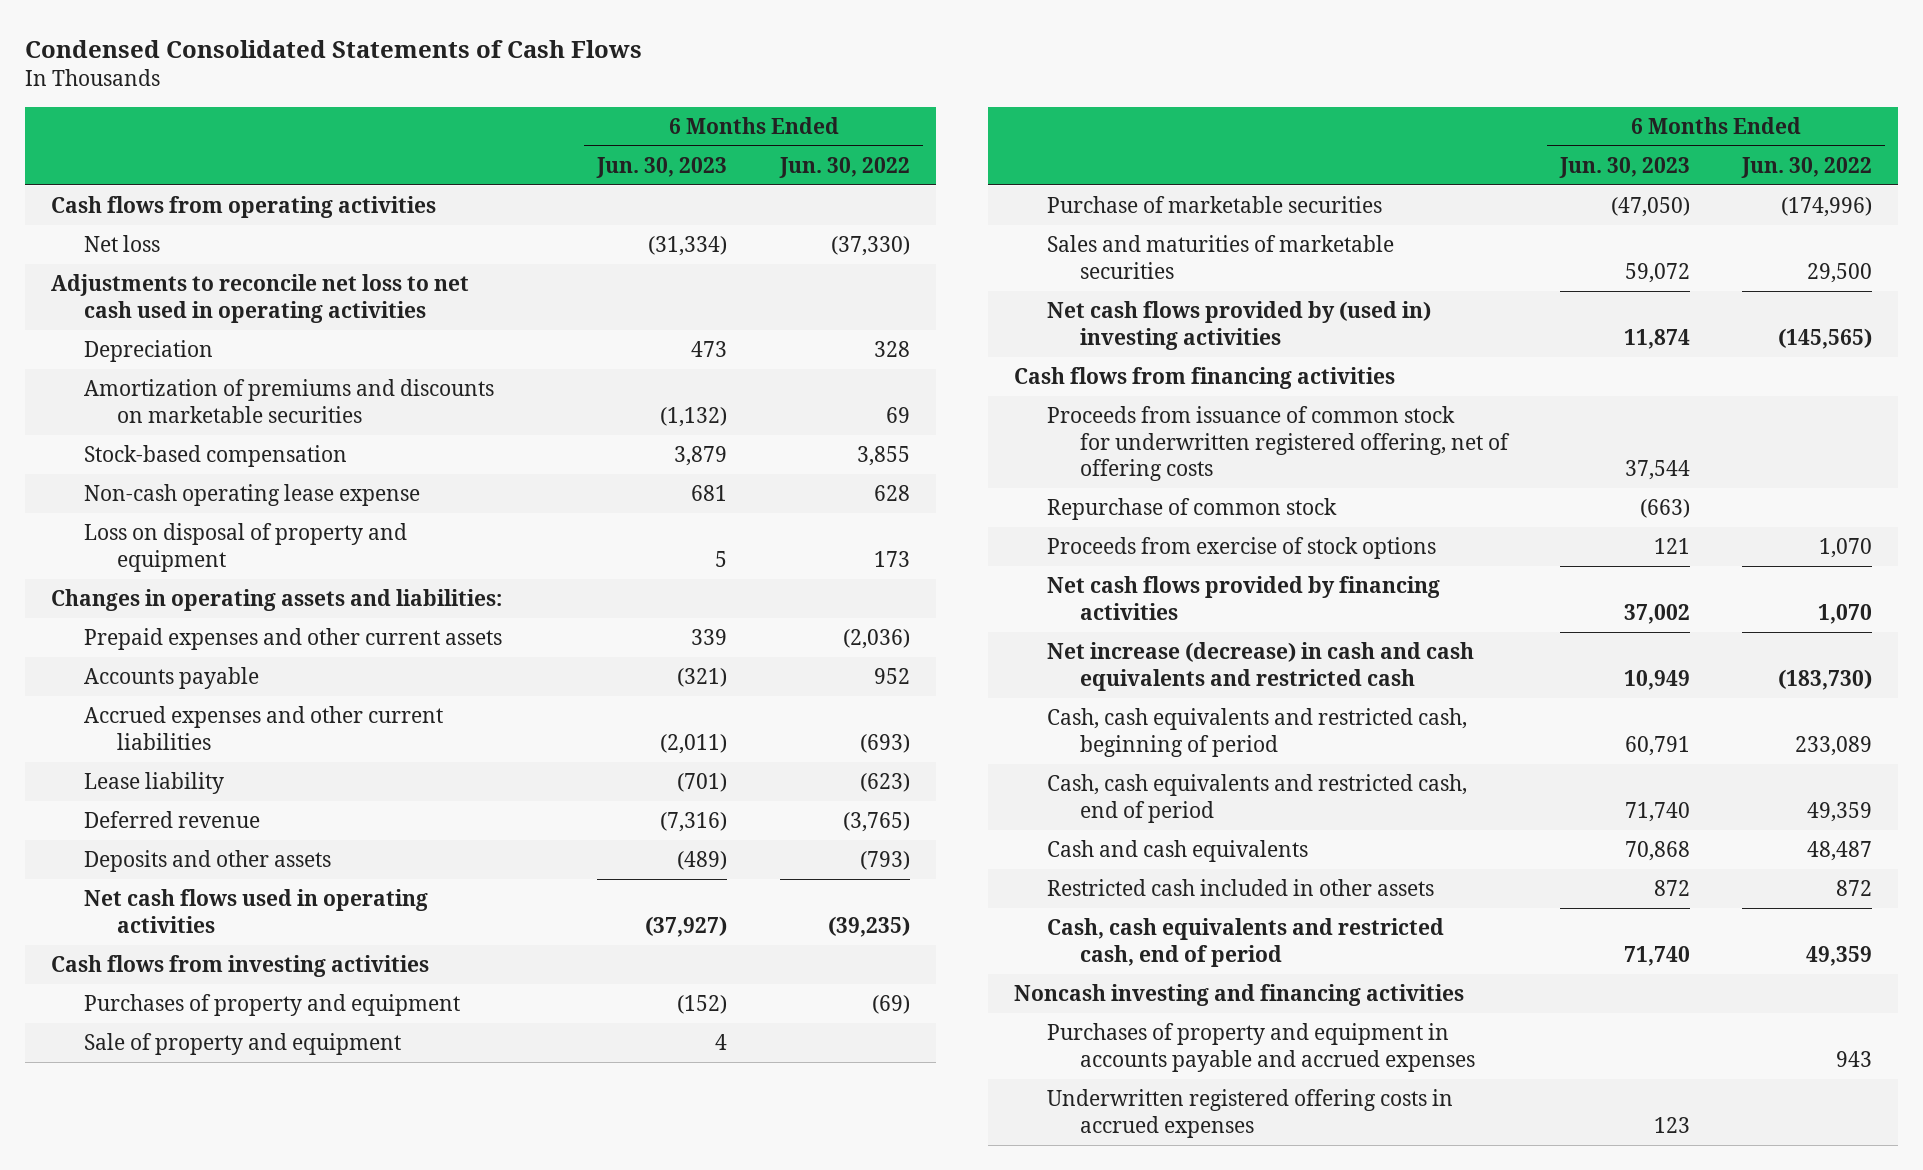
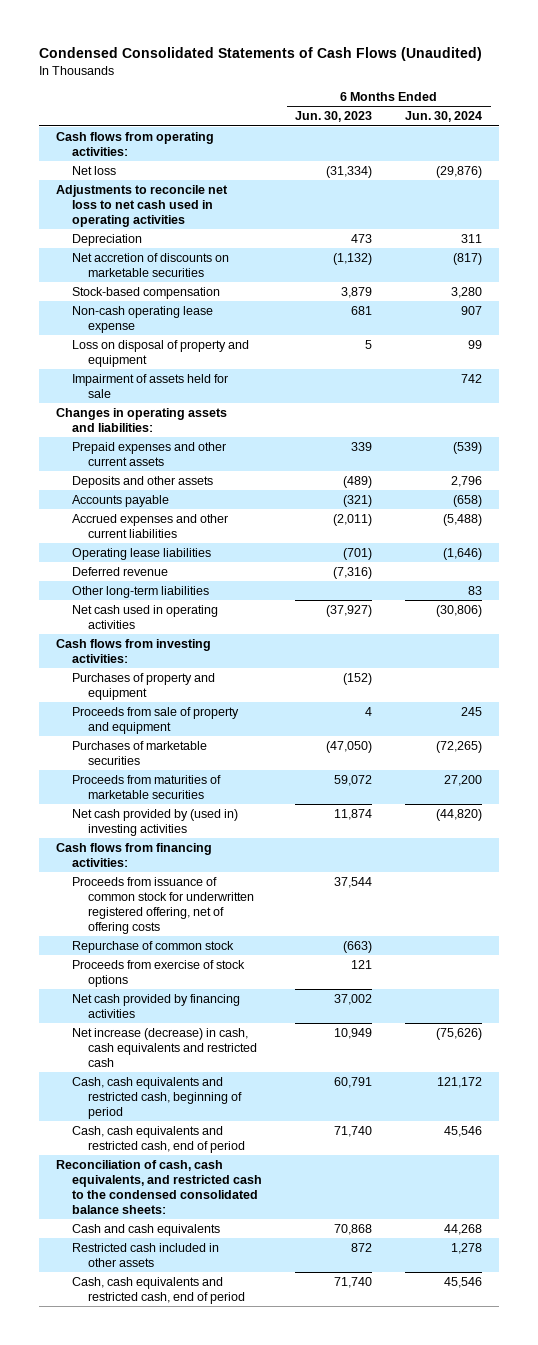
- Condensed Consolidated Statements of Cash Flows
+ Condensed Consolidated Statements of Cash Flows (Unaudited)
- | 6 Months Ended Jun. 30, 2023 | 6 Months Ended Jun. 30, 2022
+ | 6 Months Ended Jun. 30, 2023 | 6 Months Ended Jun. 30, 2024
- Cash flows from operating activities
+ Cash flows from operating activities:
- Amortization of premiums and discounts on marketable securities | (1,132) | 69
+ Net accretion of discounts on marketable securities | (1,132) | (817)
+ Impairment of assets held for sale | | 742
moved up: Deposits and other assets | (489) | 2,796
- Lease liability | (701) | (623)
+ Operating lease liabilities | (701) | (1,646)
- Net cash flows used in operating activities | (37,927) | (39,235)
- Cash flows from investing activities
+ Other long-term liabilities | | 83
+ Net cash used in operating activities | (37,927) | (30,806)
+ Cash flows from investing activities:
- Sale of property and equipment | 4 |
- Purchase of marketable securities | (47,050) | (174,996)
- Sales and maturities of marketable securities | 59,072 | 29,500
- Net cash flows provided by (used in) investing activities | 11,874 | (145,565)
- Cash flows from financing activities
+ Proceeds from sale of property and equipment | 4 | 245
+ Purchases of marketable securities | (47,050) | (72,265)
+ Proceeds from maturities of marketable securities | 59,072 | 27,200
+ Net cash provided by (used in) investing activities | 11,874 | (44,820)
+ Cash flows from financing activities:
- Net cash flows provided by financing activities | 37,002 | 1,070
- Net increase (decrease) in cash and cash equivalents and restricted cash | 10,949 | (183,730)
+ Net cash provided by financing activities | 37,002 |
+ Net increase (decrease) in cash, cash equivalents and restricted cash | 10,949 | (75,626)
+ Reconciliation of cash, cash equivalents, and restricted cash to the condensed consolidated balance sheets:
- Noncash investing and financing activities
- Purchases of property and equipment in accounts payable and accrued expenses | | 943
- Underwritten registered offering costs in accrued expenses | 123 |

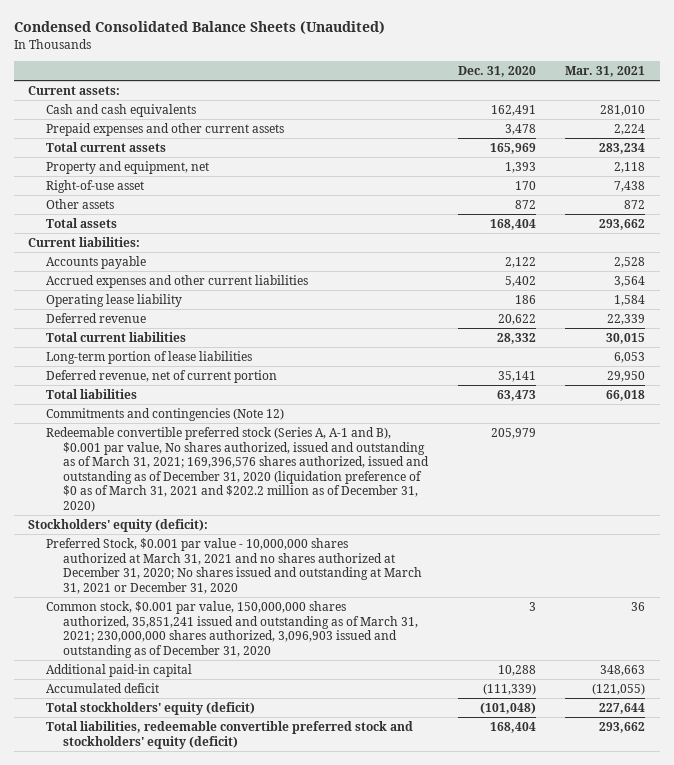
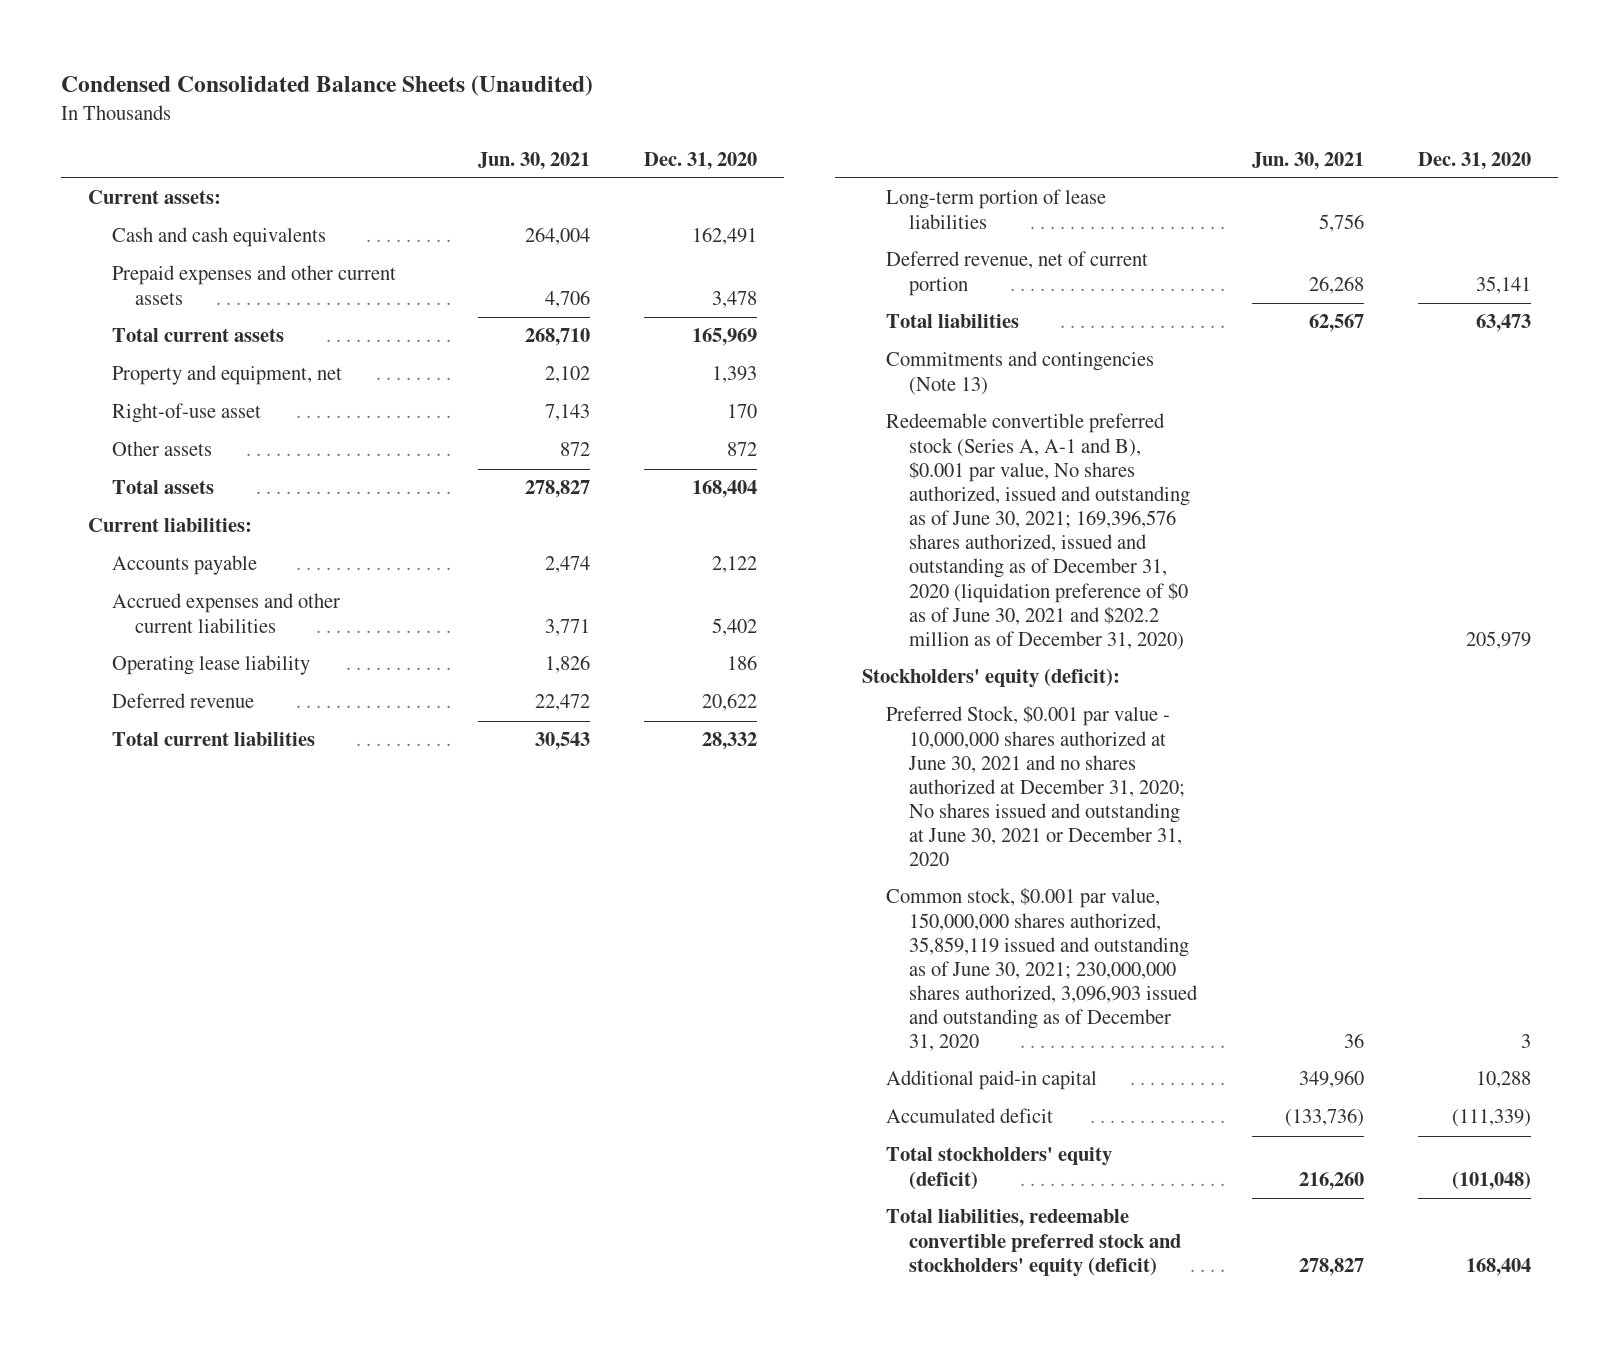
- | Dec. 31, 2020 | Mar. 31, 2021
+ | Jun. 30, 2021 | Dec. 31, 2020
- Commitments and contingencies (Note 12)
- Redeemable convertible preferred stock (Series A, A-1 and B), $0.001 par value, No shares authorized, issued and outstanding as of March 31, 2021; 169,396,576 shares authorized, issued and outstanding as of December 31, 2020 (liquidation preference of $0 as of March 31, 2021 and $202.2 million as of December 31, 2020) | 205,979 |
+ Commitments and contingencies (Note 13)
+ Redeemable convertible preferred stock (Series A, A-1 and B), $0.001 par value, No shares authorized, issued and outstanding as of June 30, 2021; 169,396,576 shares authorized, issued and outstanding as of December 31, 2020 (liquidation preference of $0 as of June 30, 2021 and $202.2 million as of December 31, 2020) | | 205,979
- Preferred Stock, $0.001 par value - 10,000,000 shares authorized at March 31, 2021 and no shares authorized at December 31, 2020; No shares issued and outstanding at March 31, 2021 or December 31, 2020
- Common stock, $0.001 par value, 150,000,000 shares authorized, 35,851,241 issued and outstanding as of March 31, 2021; 230,000,000 shares authorized, 3,096,903 issued and outstanding as of December 31, 2020 | 3 | 36
+ Preferred Stock, $0.001 par value - 10,000,000 shares authorized at June 30, 2021 and no shares authorized at December 31, 2020; No shares issued and outstanding at June 30, 2021 or December 31, 2020
+ Common stock, $0.001 par value, 150,000,000 shares authorized, 35,859,119 issued and outstanding as of June 30, 2021; 230,000,000 shares authorized, 3,096,903 issued and outstanding as of December 31, 2020 | 36 | 3

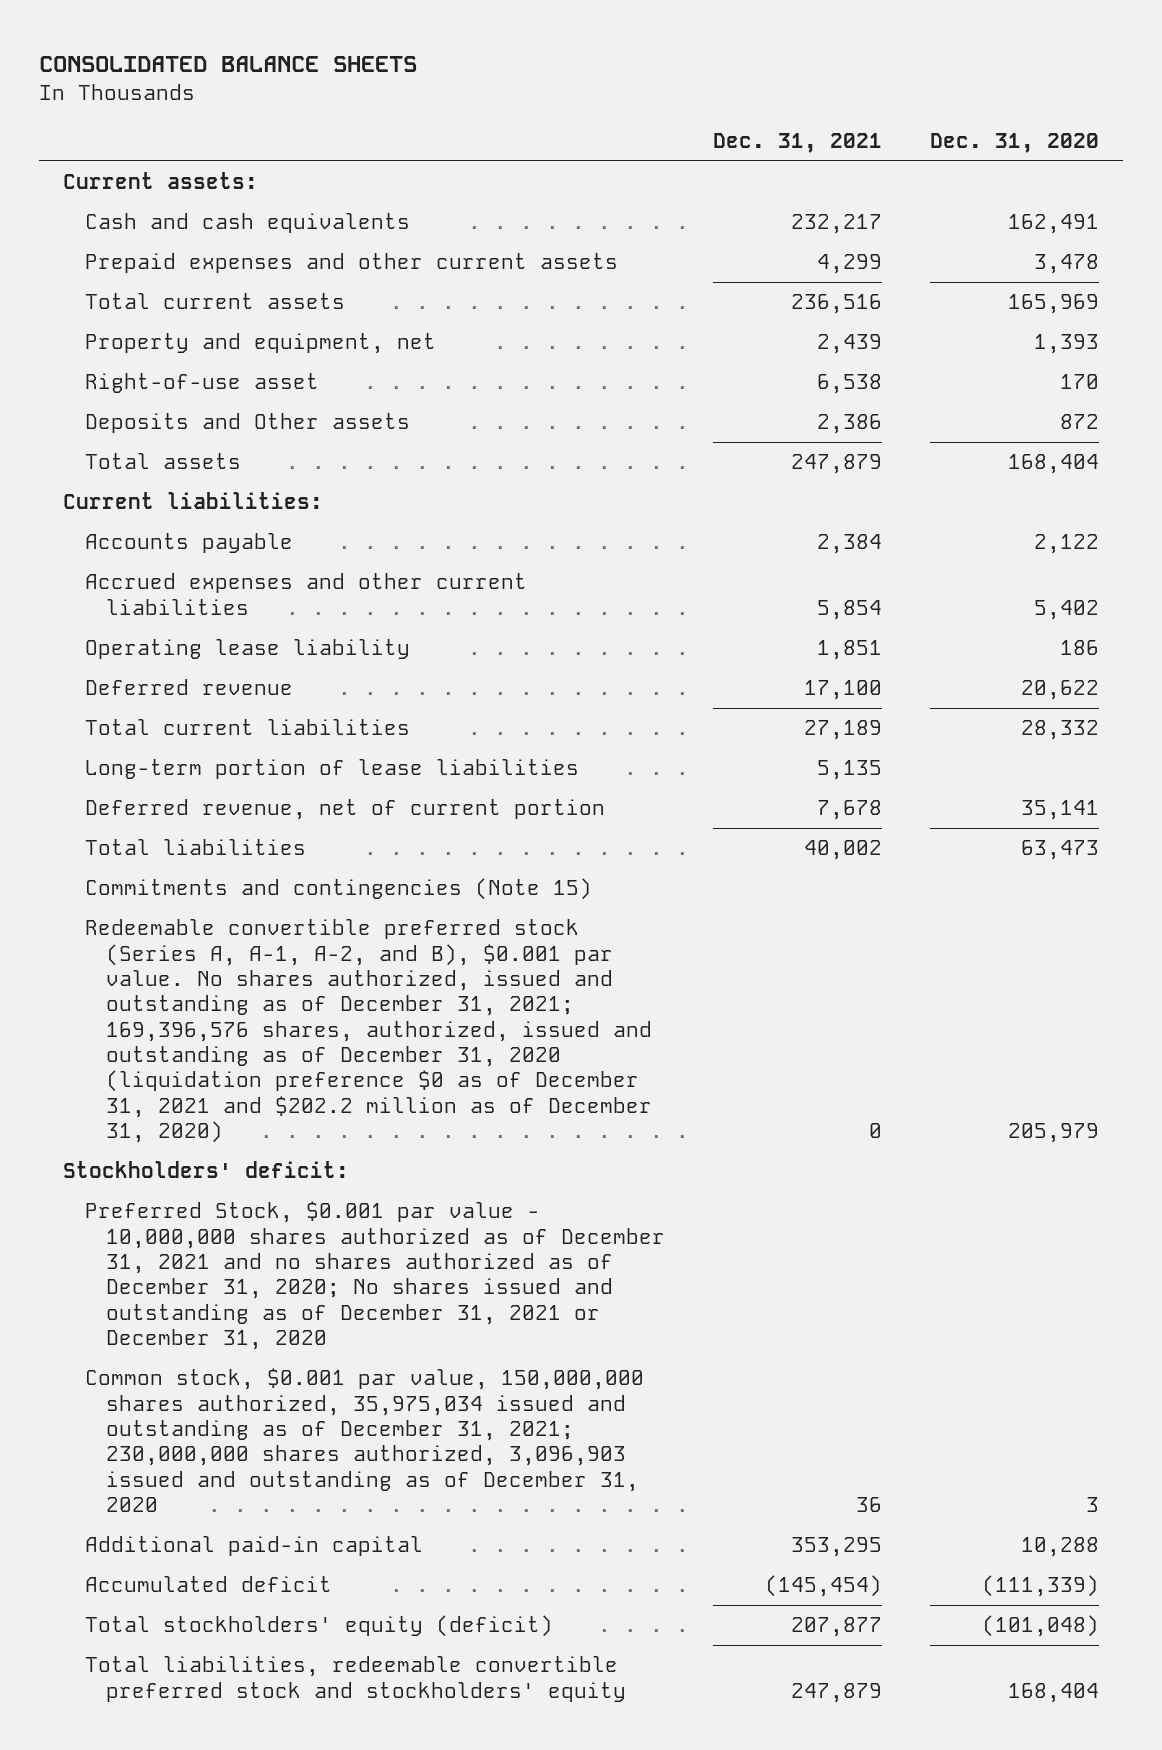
- Condensed Consolidated Balance Sheets (Unaudited)
+ CONSOLIDATED BALANCE SHEETS
- | Jun. 30, 2021 | Dec. 31, 2020
+ | Dec. 31, 2021 | Dec. 31, 2020
- Other assets | 872 | 872
+ Deposits and Other assets | 2,386 | 872
- Commitments and contingencies (Note 13)
- Redeemable convertible preferred stock (Series A, A-1 and B), $0.001 par value, No shares authorized, issued and outstanding as of June 30, 2021; 169,396,576 shares authorized, issued and outstanding as of December 31, 2020 (liquidation preference of $0 as of June 30, 2021 and $202.2 million as of December 31, 2020) | | 205,979
- Stockholders' equity (deficit):
- Preferred Stock, $0.001 par value - 10,000,000 shares authorized at June 30, 2021 and no shares authorized at December 31, 2020; No shares issued and outstanding at June 30, 2021 or December 31, 2020
- Common stock, $0.001 par value, 150,000,000 shares authorized, 35,859,119 issued and outstanding as of June 30, 2021; 230,000,000 shares authorized, 3,096,903 issued and outstanding as of December 31, 2020 | 36 | 3
+ Commitments and contingencies (Note 15)
+ Redeemable convertible preferred stock (Series A, A-1, A-2, and B), $0.001 par value. No shares authorized, issued and outstanding as of December 31, 2021; 169,396,576 shares, authorized, issued and outstanding as of December 31, 2020 (liquidation preference $0 as of December 31, 2021 and $202.2 million as of December 31, 2020) | 0 | 205,979
+ Stockholders' deficit:
+ Preferred Stock, $0.001 par value - 10,000,000 shares authorized as of December 31, 2021 and no shares authorized as of December 31, 2020; No shares issued and outstanding as of December 31, 2021 or December 31, 2020
+ Common stock, $0.001 par value, 150,000,000 shares authorized, 35,975,034 issued and outstanding as of December 31, 2021; 230,000,000 shares authorized, 3,096,903 issued and outstanding as of December 31, 2020 | 36 | 3
- Total liabilities, redeemable convertible preferred stock and stockholders' equity (deficit) | 278,827 | 168,404
+ Total liabilities, redeemable convertible preferred stock and stockholders' equity | 247,879 | 168,404

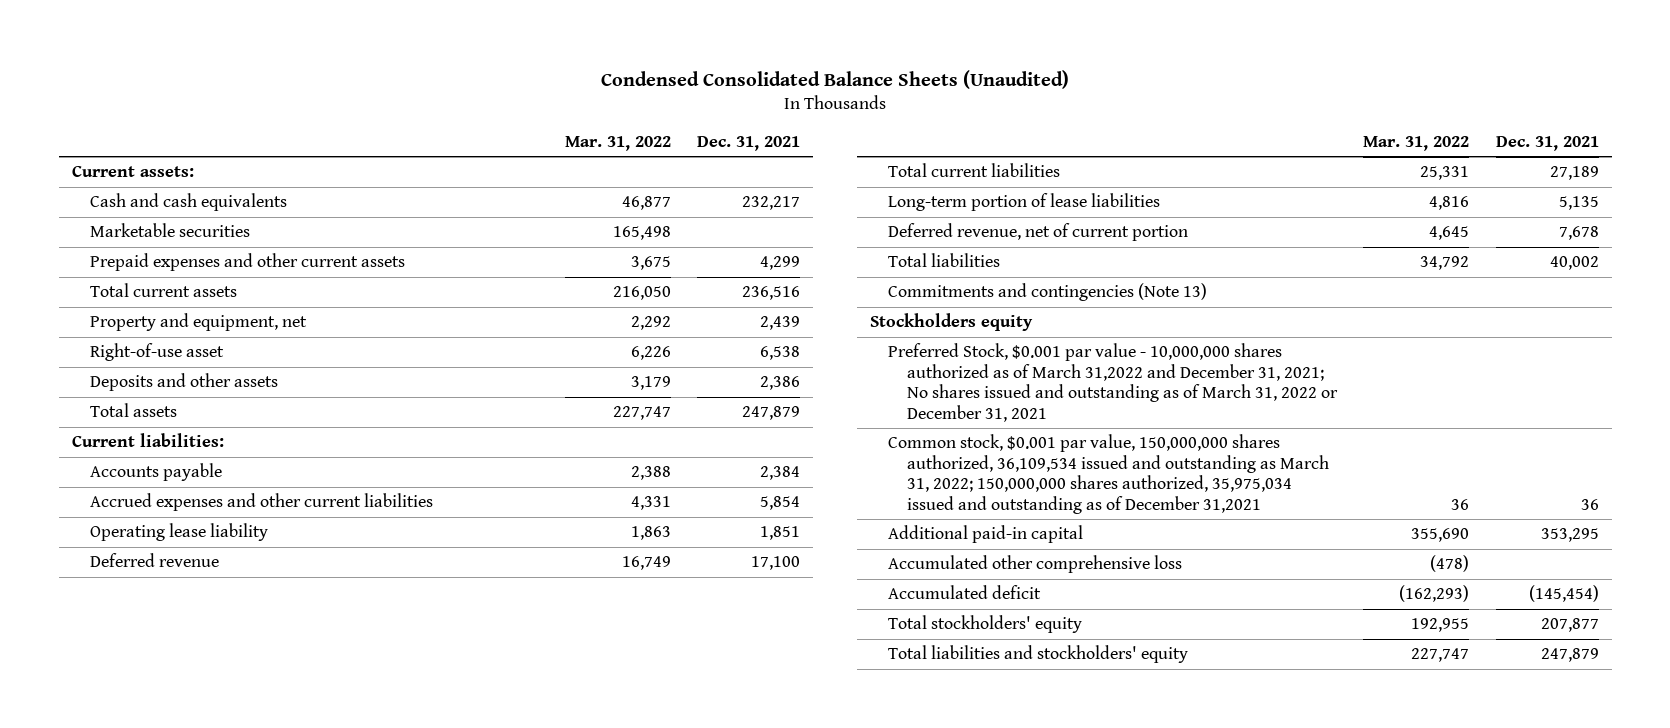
- CONSOLIDATED BALANCE SHEETS
+ Condensed Consolidated Balance Sheets (Unaudited)
- | Dec. 31, 2021 | Dec. 31, 2020
+ | Mar. 31, 2022 | Dec. 31, 2021
+ Marketable securities | 165,498 |
- Deposits and Other assets | 2,386 | 872
+ Deposits and other assets | 3,179 | 2,386
- Commitments and contingencies (Note 15)
- Redeemable convertible preferred stock (Series A, A-1, A-2, and B), $0.001 par value. No shares authorized, issued and outstanding as of December 31, 2021; 169,396,576 shares, authorized, issued and outstanding as of December 31, 2020 (liquidation preference $0 as of December 31, 2021 and $202.2 million as of December 31, 2020) | 0 | 205,979
- Stockholders' deficit:
- Preferred Stock, $0.001 par value - 10,000,000 shares authorized as of December 31, 2021 and no shares authorized as of December 31, 2020; No shares issued and outstanding as of December 31, 2021 or December 31, 2020
- Common stock, $0.001 par value, 150,000,000 shares authorized, 35,975,034 issued and outstanding as of December 31, 2021; 230,000,000 shares authorized, 3,096,903 issued and outstanding as of December 31, 2020 | 36 | 3
+ Commitments and contingencies (Note 13)
+ Stockholders equity
+ Preferred Stock, $0.001 par value - 10,000,000 shares authorized as of March 31,2022 and December 31, 2021; No shares issued and outstanding as of March 31, 2022 or December 31, 2021
+ Common stock, $0.001 par value, 150,000,000 shares authorized, 36,109,534 issued and outstanding as March 31, 2022; 150,000,000 shares authorized, 35,975,034 issued and outstanding as of December 31,2021 | 36 | 36
+ Accumulated other comprehensive loss | (478) |
- Total stockholders' equity (deficit) | 207,877 | (101,048)
- Total liabilities, redeemable convertible preferred stock and stockholders' equity | 247,879 | 168,404
+ Total stockholders' equity | 192,955 | 207,877
+ Total liabilities and stockholders' equity | 227,747 | 247,879

